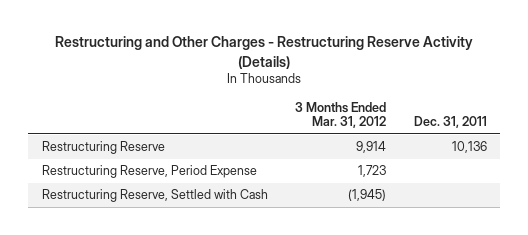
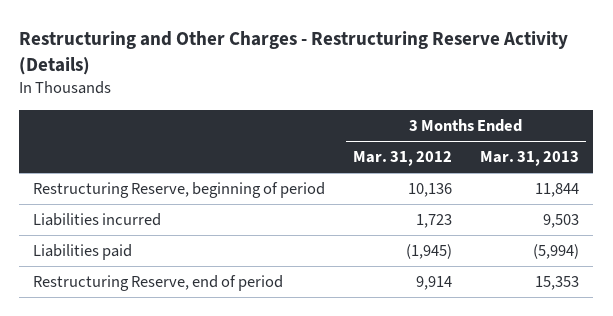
- | 3 Months Ended Mar. 31, 2012 | Dec. 31, 2011
+ | 3 Months Ended Mar. 31, 2012 | 3 Months Ended Mar. 31, 2013
- Restructuring Reserve | 9,914 | 10,136
- Restructuring Reserve, Period Expense | 1,723 |
- Restructuring Reserve, Settled with Cash | (1,945) |
+ Restructuring Reserve, beginning of period | 10,136 | 11,844
+ Liabilities incurred | 1,723 | 9,503
+ Liabilities paid | (1,945) | (5,994)
+ Restructuring Reserve, end of period | 9,914 | 15,353

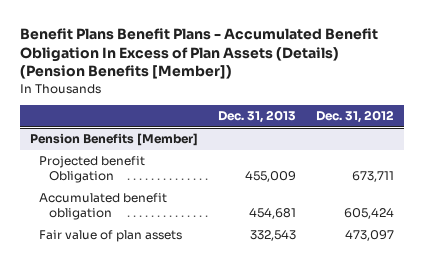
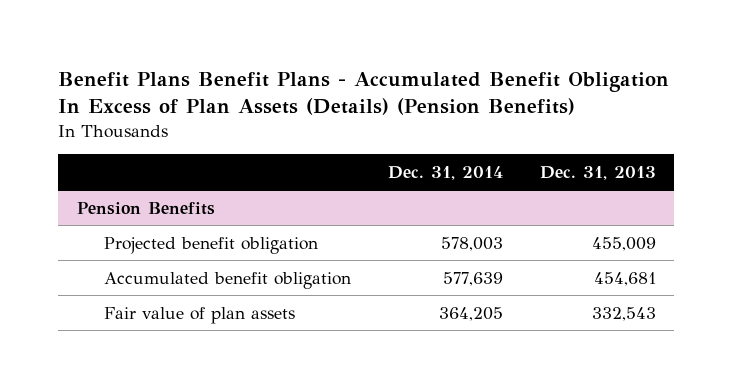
- Benefit Plans Benefit Plans - Accumulated Benefit Obligation In Excess of Plan Assets (Details) (Pension Benefits [Member])
+ Benefit Plans Benefit Plans - Accumulated Benefit Obligation In Excess of Plan Assets (Details) (Pension Benefits)
- | Dec. 31, 2013 | Dec. 31, 2012
+ | Dec. 31, 2014 | Dec. 31, 2013
- Pension Benefits [Member]
- Projected benefit Obligation | 455,009 | 673,711
+ Pension Benefits
+ Projected benefit obligation | 578,003 | 455,009

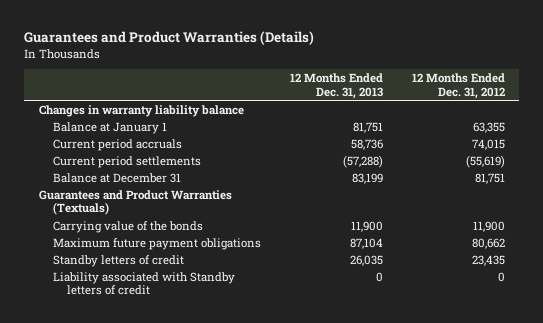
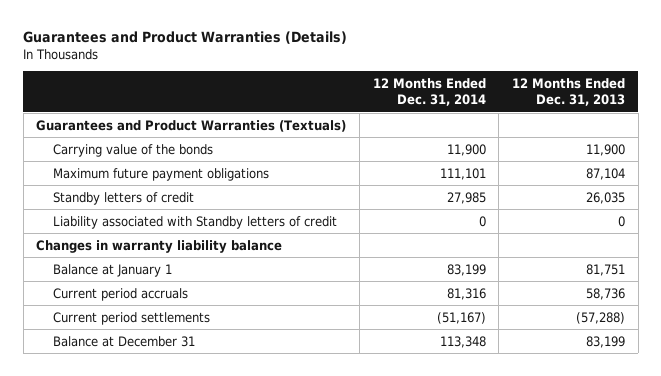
- | 12 Months Ended Dec. 31, 2013 | 12 Months Ended Dec. 31, 2012
+ | 12 Months Ended Dec. 31, 2014 | 12 Months Ended Dec. 31, 2013
moved down: Changes in warranty liability balance
moved down: Balance at January 1 | 83,199 | 81,751
moved down: Current period accruals | 81,316 | 58,736
moved down: Current period settlements | (51,167) | (57,288)
moved down: Balance at December 31 | 113,348 | 83,199

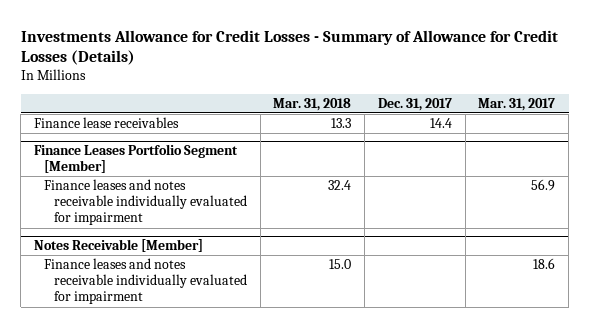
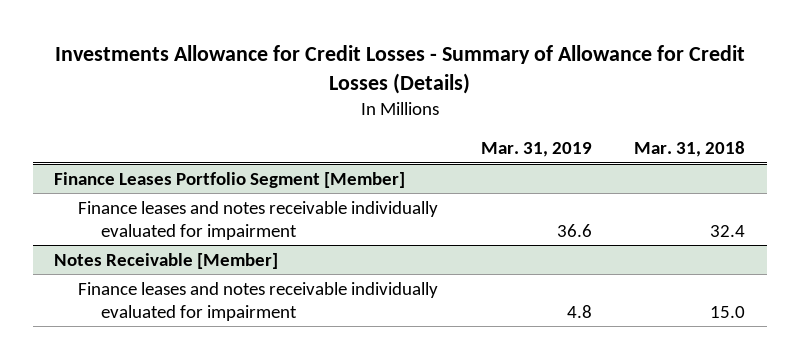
- | Mar. 31, 2018 | Dec. 31, 2017 | Mar. 31, 2017
+ | Mar. 31, 2019 | Mar. 31, 2018
- Finance lease receivables | 13.3 | 14.4 |

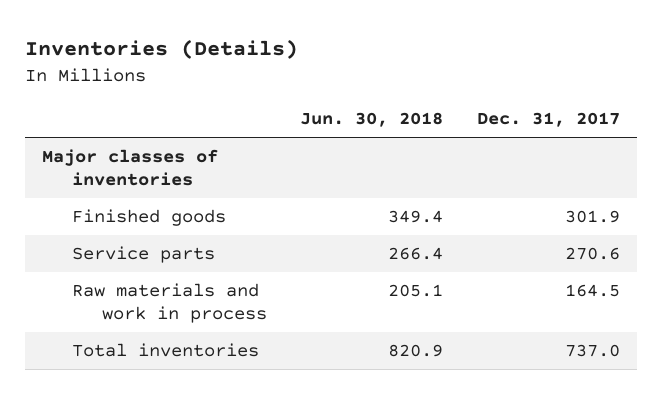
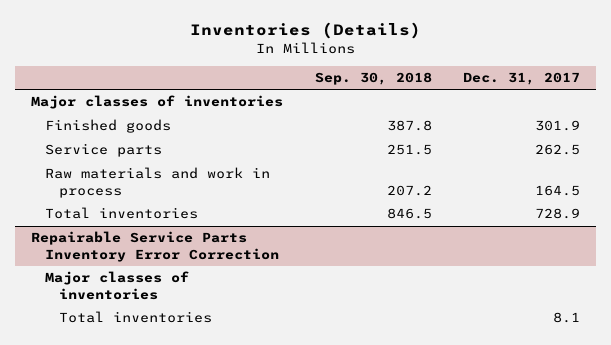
- | Jun. 30, 2018 | Dec. 31, 2017
+ | Sep. 30, 2018 | Dec. 31, 2017
- Service parts | 266.4 | 270.6
+ Service parts | 251.5 | 262.5
- Total inventories | 820.9 | 737.0
+ Total inventories | 846.5 | 728.9
+ Repairable Service Parts Inventory Error Correction
+ Major classes of inventories
+ Total inventories | | 8.1

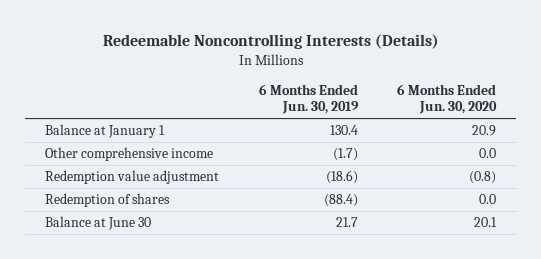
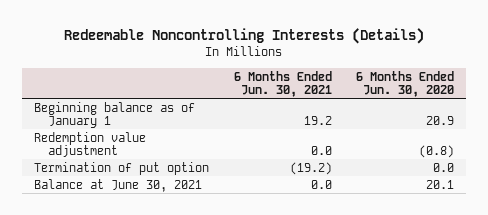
- | 6 Months Ended Jun. 30, 2019 | 6 Months Ended Jun. 30, 2020
+ | 6 Months Ended Jun. 30, 2021 | 6 Months Ended Jun. 30, 2020
- Balance at January 1 | 130.4 | 20.9
- Other comprehensive income | (1.7) | 0.0
+ Beginning balance as of January 1 | 19.2 | 20.9
- Redemption of shares | (88.4) | 0.0
- Balance at June 30 | 21.7 | 20.1
+ Termination of put option | (19.2) | 0.0
+ Balance at June 30, 2021 | 0.0 | 20.1

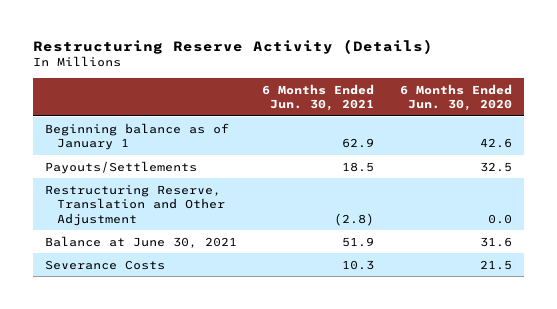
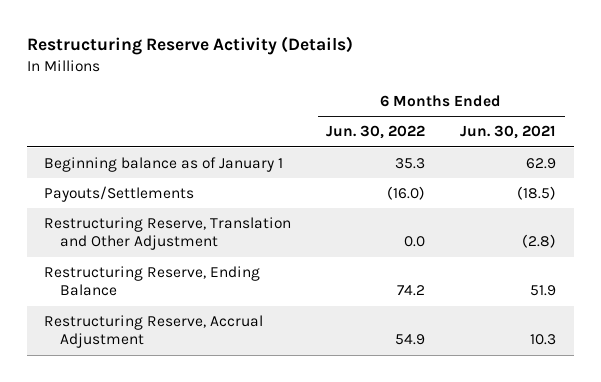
- | 6 Months Ended Jun. 30, 2021 | 6 Months Ended Jun. 30, 2020
+ | 6 Months Ended Jun. 30, 2022 | 6 Months Ended Jun. 30, 2021
- Payouts/Settlements | 18.5 | 32.5
+ Payouts/Settlements | (16.0) | (18.5)
- Balance at June 30, 2021 | 51.9 | 31.6
- Severance Costs | 10.3 | 21.5
+ Restructuring Reserve, Ending Balance | 74.2 | 51.9
+ Restructuring Reserve, Accrual Adjustment | 54.9 | 10.3

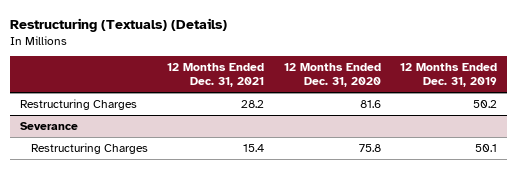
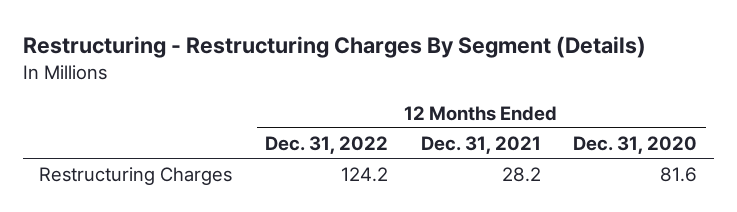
- Restructuring (Textuals) (Details)
+ Restructuring - Restructuring Charges By Segment (Details)
- | 12 Months Ended Dec. 31, 2021 | 12 Months Ended Dec. 31, 2020 | 12 Months Ended Dec. 31, 2019
+ | 12 Months Ended Dec. 31, 2022 | 12 Months Ended Dec. 31, 2021 | 12 Months Ended Dec. 31, 2020
- Severance
- Restructuring Charges | 15.4 | 75.8 | 50.1

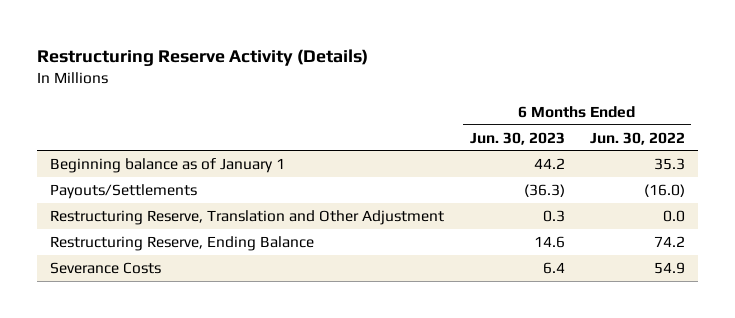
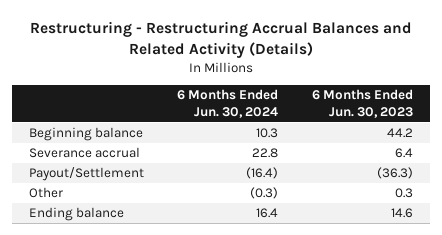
- Restructuring Reserve Activity (Details)
+ Restructuring - Restructuring Accrual Balances and Related Activity (Details)
- | 6 Months Ended Jun. 30, 2023 | 6 Months Ended Jun. 30, 2022
+ | 6 Months Ended Jun. 30, 2024 | 6 Months Ended Jun. 30, 2023
- Beginning balance as of January 1 | 44.2 | 35.3
- Payouts/Settlements | (36.3) | (16.0)
- Restructuring Reserve, Translation and Other Adjustment | 0.3 | 0.0
- Restructuring Reserve, Ending Balance | 14.6 | 74.2
- Severance Costs | 6.4 | 54.9
+ Beginning balance | 10.3 | 44.2
+ Severance accrual | 22.8 | 6.4
+ Payout/Settlement | (16.4) | (36.3)
+ Other | (0.3) | 0.3
+ Ending balance | 16.4 | 14.6

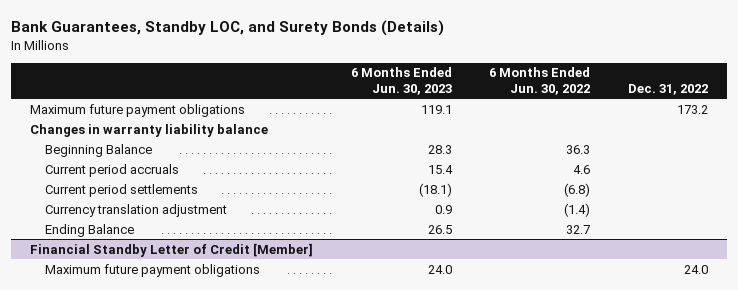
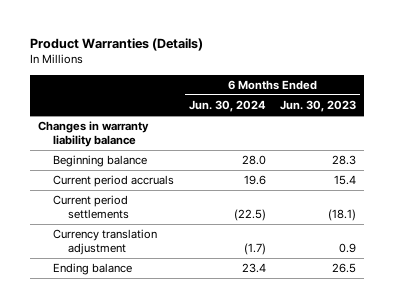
- Bank Guarantees, Standby LOC, and Surety Bonds (Details)
+ Product Warranties (Details)
- | 6 Months Ended Jun. 30, 2023 | 6 Months Ended Jun. 30, 2022 | Dec. 31, 2022
+ | 6 Months Ended Jun. 30, 2024 | 6 Months Ended Jun. 30, 2023
- Maximum future payment obligations | 119.1 | | 173.2
- Beginning Balance | 28.3 | 36.3 |
+ Beginning balance | 28.0 | 28.3
- Ending Balance | 26.5 | 32.7 |
- Financial Standby Letter of Credit [Member]
- Maximum future payment obligations | 24.0 | | 24.0
+ Ending balance | 23.4 | 26.5

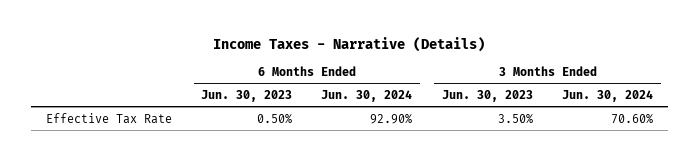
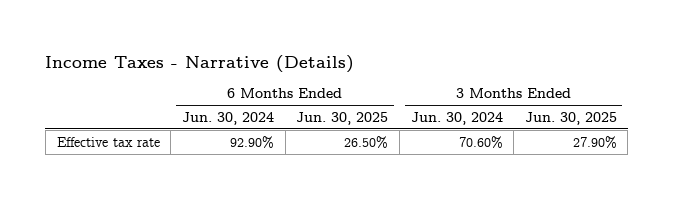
- | 6 Months Ended Jun. 30, 2023 | 6 Months Ended Jun. 30, 2024 | 3 Months Ended Jun. 30, 2023 | 3 Months Ended Jun. 30, 2024
+ | 6 Months Ended Jun. 30, 2024 | 6 Months Ended Jun. 30, 2025 | 3 Months Ended Jun. 30, 2024 | 3 Months Ended Jun. 30, 2025
- Effective Tax Rate | 0.50% | 92.90% | 3.50% | 70.60%
+ Effective tax rate | 92.90% | 26.50% | 70.60% | 27.90%

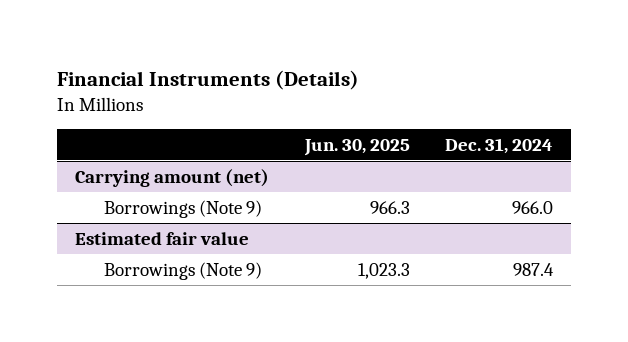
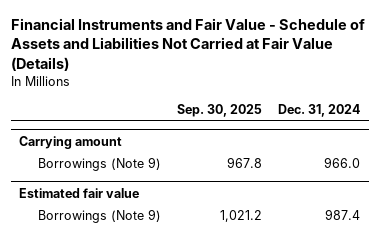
- Financial Instruments (Details)
+ Financial Instruments and Fair Value - Schedule of Assets and Liabilities Not Carried at Fair Value (Details)
- | Jun. 30, 2025 | Dec. 31, 2024
+ | Sep. 30, 2025 | Dec. 31, 2024
- Carrying amount (net)
+ Carrying amount

